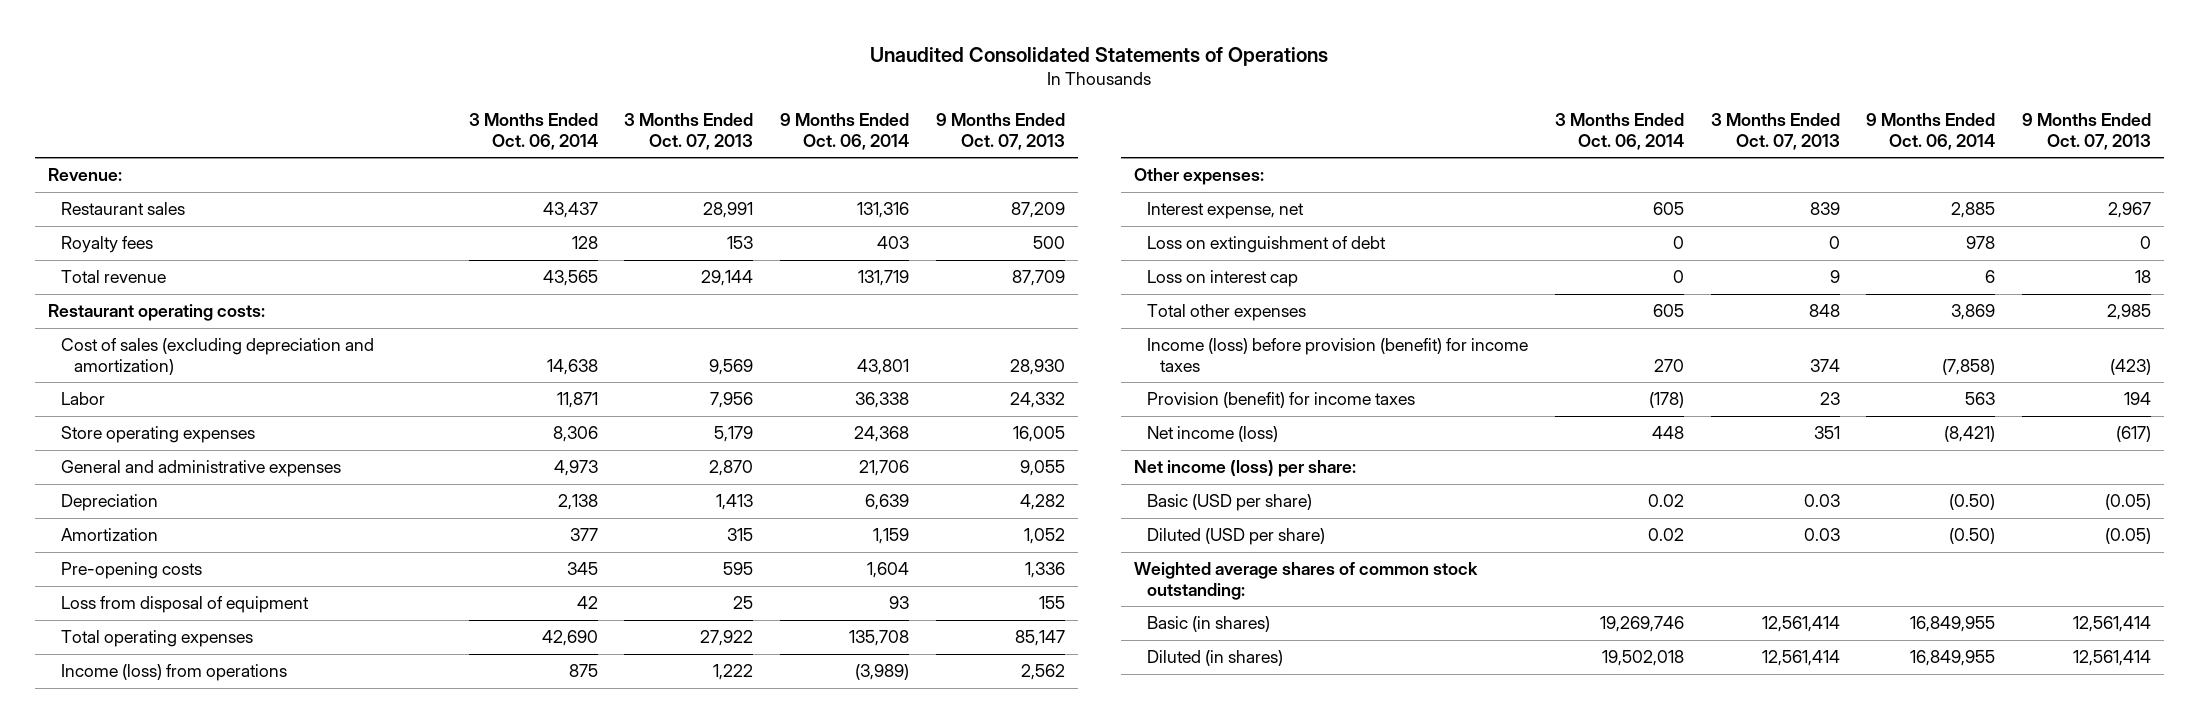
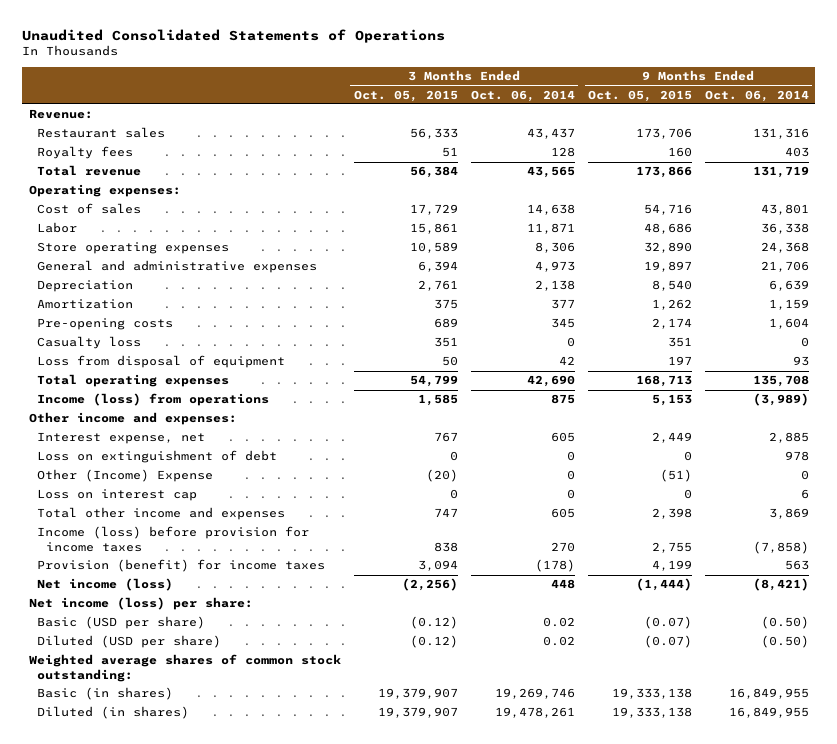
- | 3 Months Ended Oct. 06, 2014 | 3 Months Ended Oct. 07, 2013 | 9 Months Ended Oct. 06, 2014 | 9 Months Ended Oct. 07, 2013
+ | 3 Months Ended Oct. 05, 2015 | 3 Months Ended Oct. 06, 2014 | 9 Months Ended Oct. 05, 2015 | 9 Months Ended Oct. 06, 2014
- Restaurant operating costs:
- Cost of sales (excluding depreciation and amortization) | 14,638 | 9,569 | 43,801 | 28,930
+ Operating expenses:
+ Cost of sales | 17,729 | 14,638 | 54,716 | 43,801
+ Casualty loss | 351 | 0 | 351 | 0
- Other expenses:
+ Other income and expenses:
+ Other (Income) Expense | (20) | 0 | (51) | 0
- Total other expenses | 605 | 848 | 3,869 | 2,985
- Income (loss) before provision (benefit) for income taxes | 270 | 374 | (7,858) | (423)
+ Total other income and expenses | 747 | 605 | 2,398 | 3,869
+ Income (loss) before provision for income taxes | 838 | 270 | 2,755 | (7,858)
- Diluted (in shares) | 19,502,018 | 12,561,414 | 16,849,955 | 12,561,414
+ Diluted (in shares) | 19,379,907 | 19,478,261 | 19,333,138 | 16,849,955

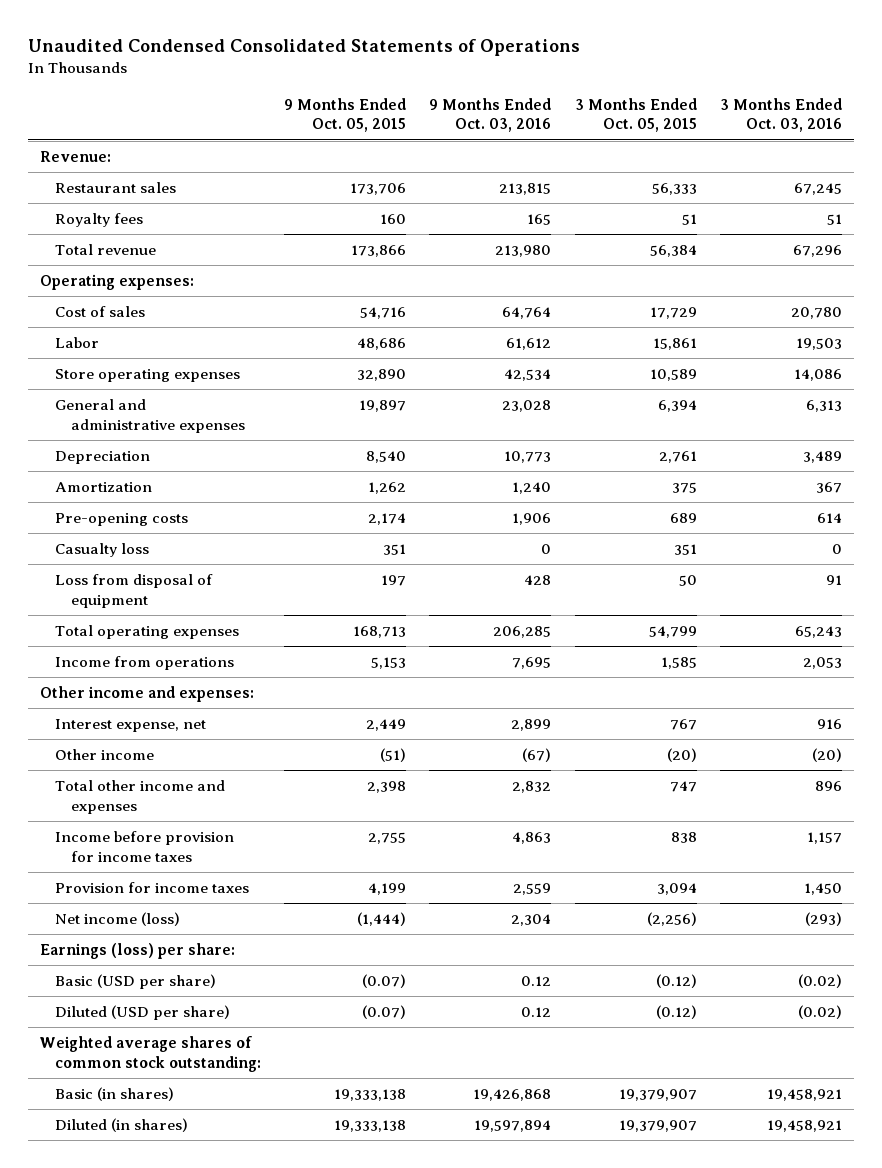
- Unaudited Consolidated Statements of Operations
+ Unaudited Condensed Consolidated Statements of Operations
- | 3 Months Ended Oct. 05, 2015 | 3 Months Ended Oct. 06, 2014 | 9 Months Ended Oct. 05, 2015 | 9 Months Ended Oct. 06, 2014
+ | 9 Months Ended Oct. 05, 2015 | 9 Months Ended Oct. 03, 2016 | 3 Months Ended Oct. 05, 2015 | 3 Months Ended Oct. 03, 2016
- Income (loss) from operations | 1,585 | 875 | 5,153 | (3,989)
+ Income from operations | 5,153 | 7,695 | 1,585 | 2,053
- Loss on extinguishment of debt | 0 | 0 | 0 | 978
- Other (Income) Expense | (20) | 0 | (51) | 0
- Loss on interest cap | 0 | 0 | 0 | 6
+ Other income | (51) | (67) | (20) | (20)
- Income (loss) before provision for income taxes | 838 | 270 | 2,755 | (7,858)
- Provision (benefit) for income taxes | 3,094 | (178) | 4,199 | 563
+ Income before provision for income taxes | 2,755 | 4,863 | 838 | 1,157
+ Provision for income taxes | 4,199 | 2,559 | 3,094 | 1,450
- Net income (loss) per share:
+ Earnings (loss) per share:

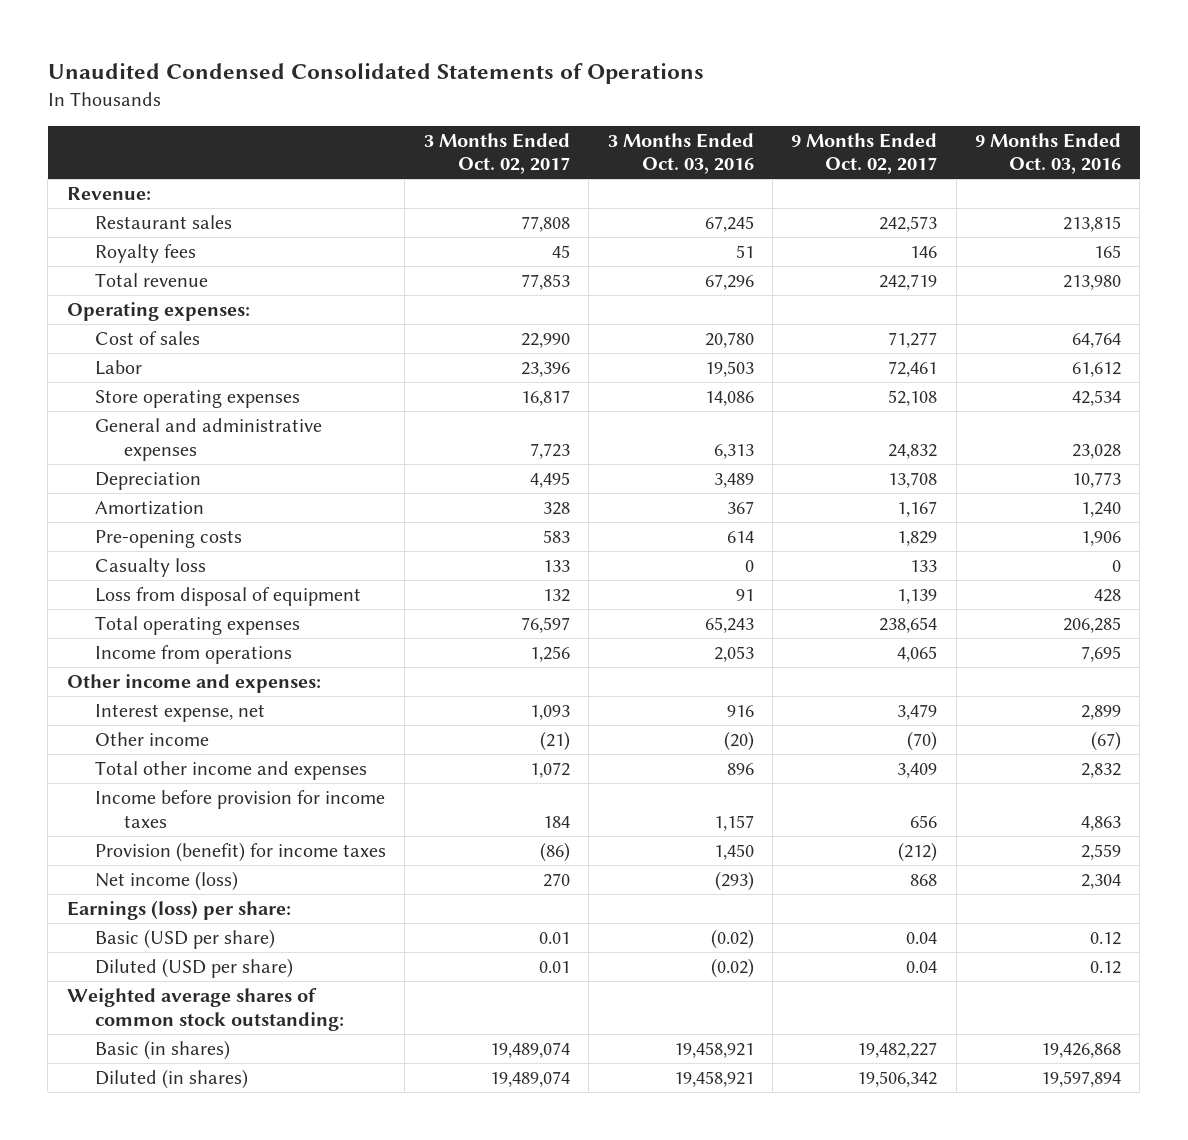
- | 9 Months Ended Oct. 05, 2015 | 9 Months Ended Oct. 03, 2016 | 3 Months Ended Oct. 05, 2015 | 3 Months Ended Oct. 03, 2016
+ | 3 Months Ended Oct. 02, 2017 | 3 Months Ended Oct. 03, 2016 | 9 Months Ended Oct. 02, 2017 | 9 Months Ended Oct. 03, 2016
- Provision for income taxes | 4,199 | 2,559 | 3,094 | 1,450
+ Provision (benefit) for income taxes | (86) | 1,450 | (212) | 2,559

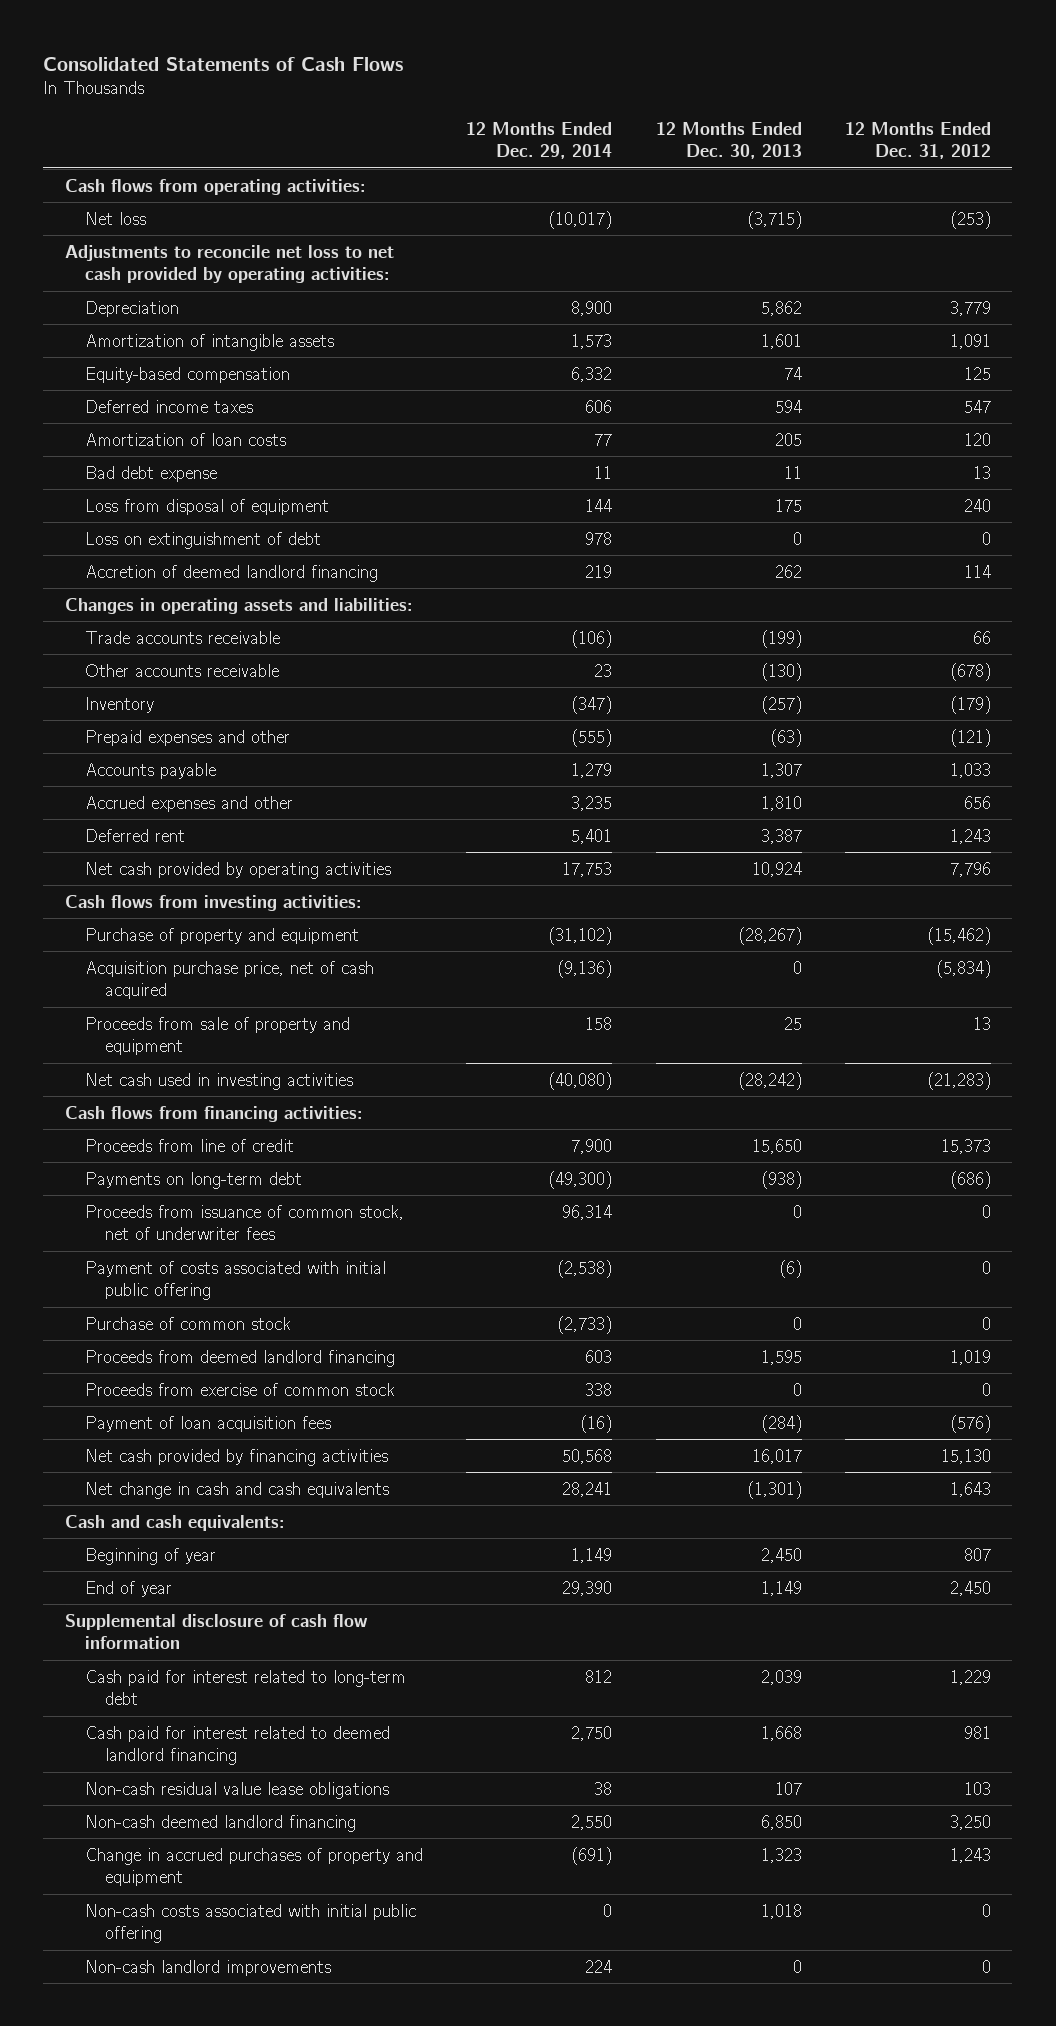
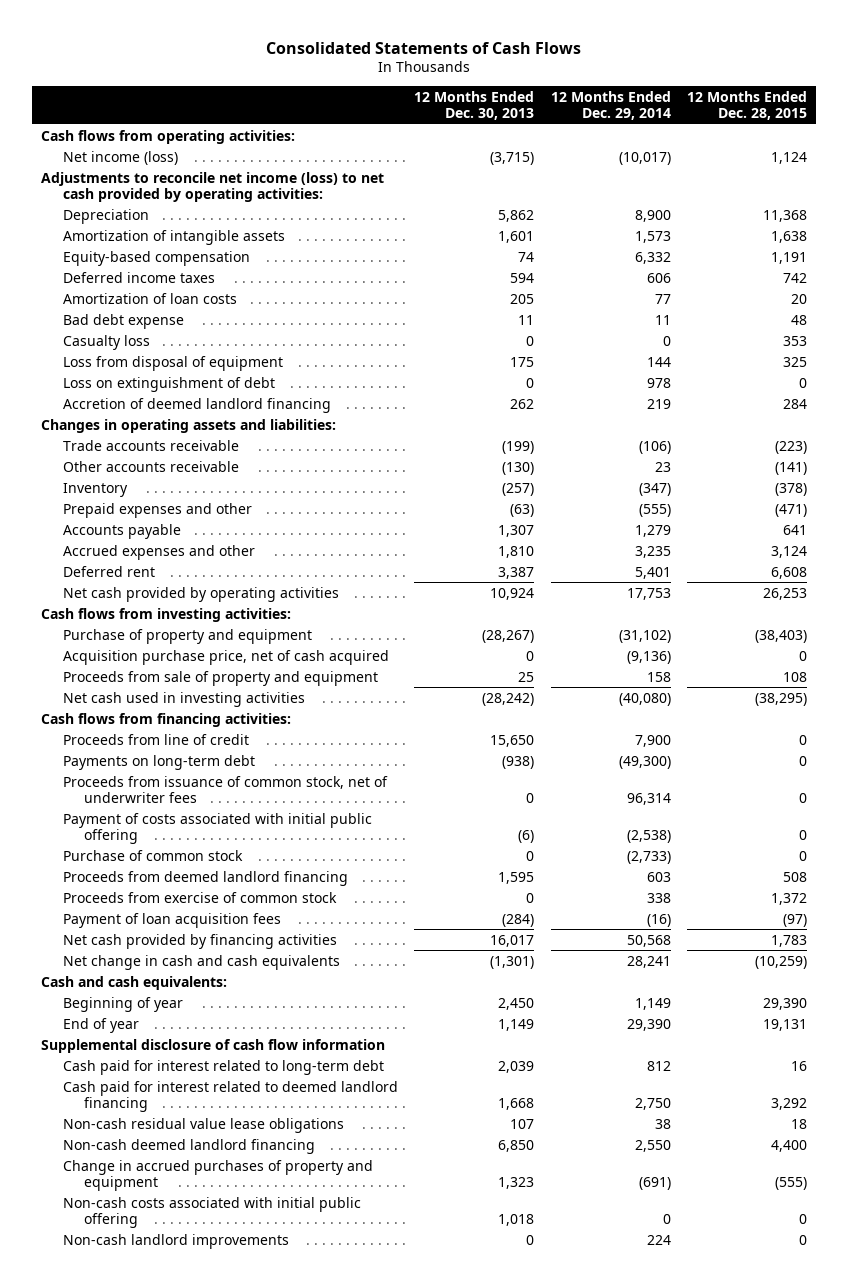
- | 12 Months Ended Dec. 29, 2014 | 12 Months Ended Dec. 30, 2013 | 12 Months Ended Dec. 31, 2012
+ | 12 Months Ended Dec. 30, 2013 | 12 Months Ended Dec. 29, 2014 | 12 Months Ended Dec. 28, 2015
- Net loss | (10,017) | (3,715) | (253)
- Adjustments to reconcile net loss to net cash provided by operating activities:
+ Net income (loss) | (3,715) | (10,017) | 1,124
+ Adjustments to reconcile net income (loss) to net cash provided by operating activities:
+ Casualty loss | 0 | 0 | 353

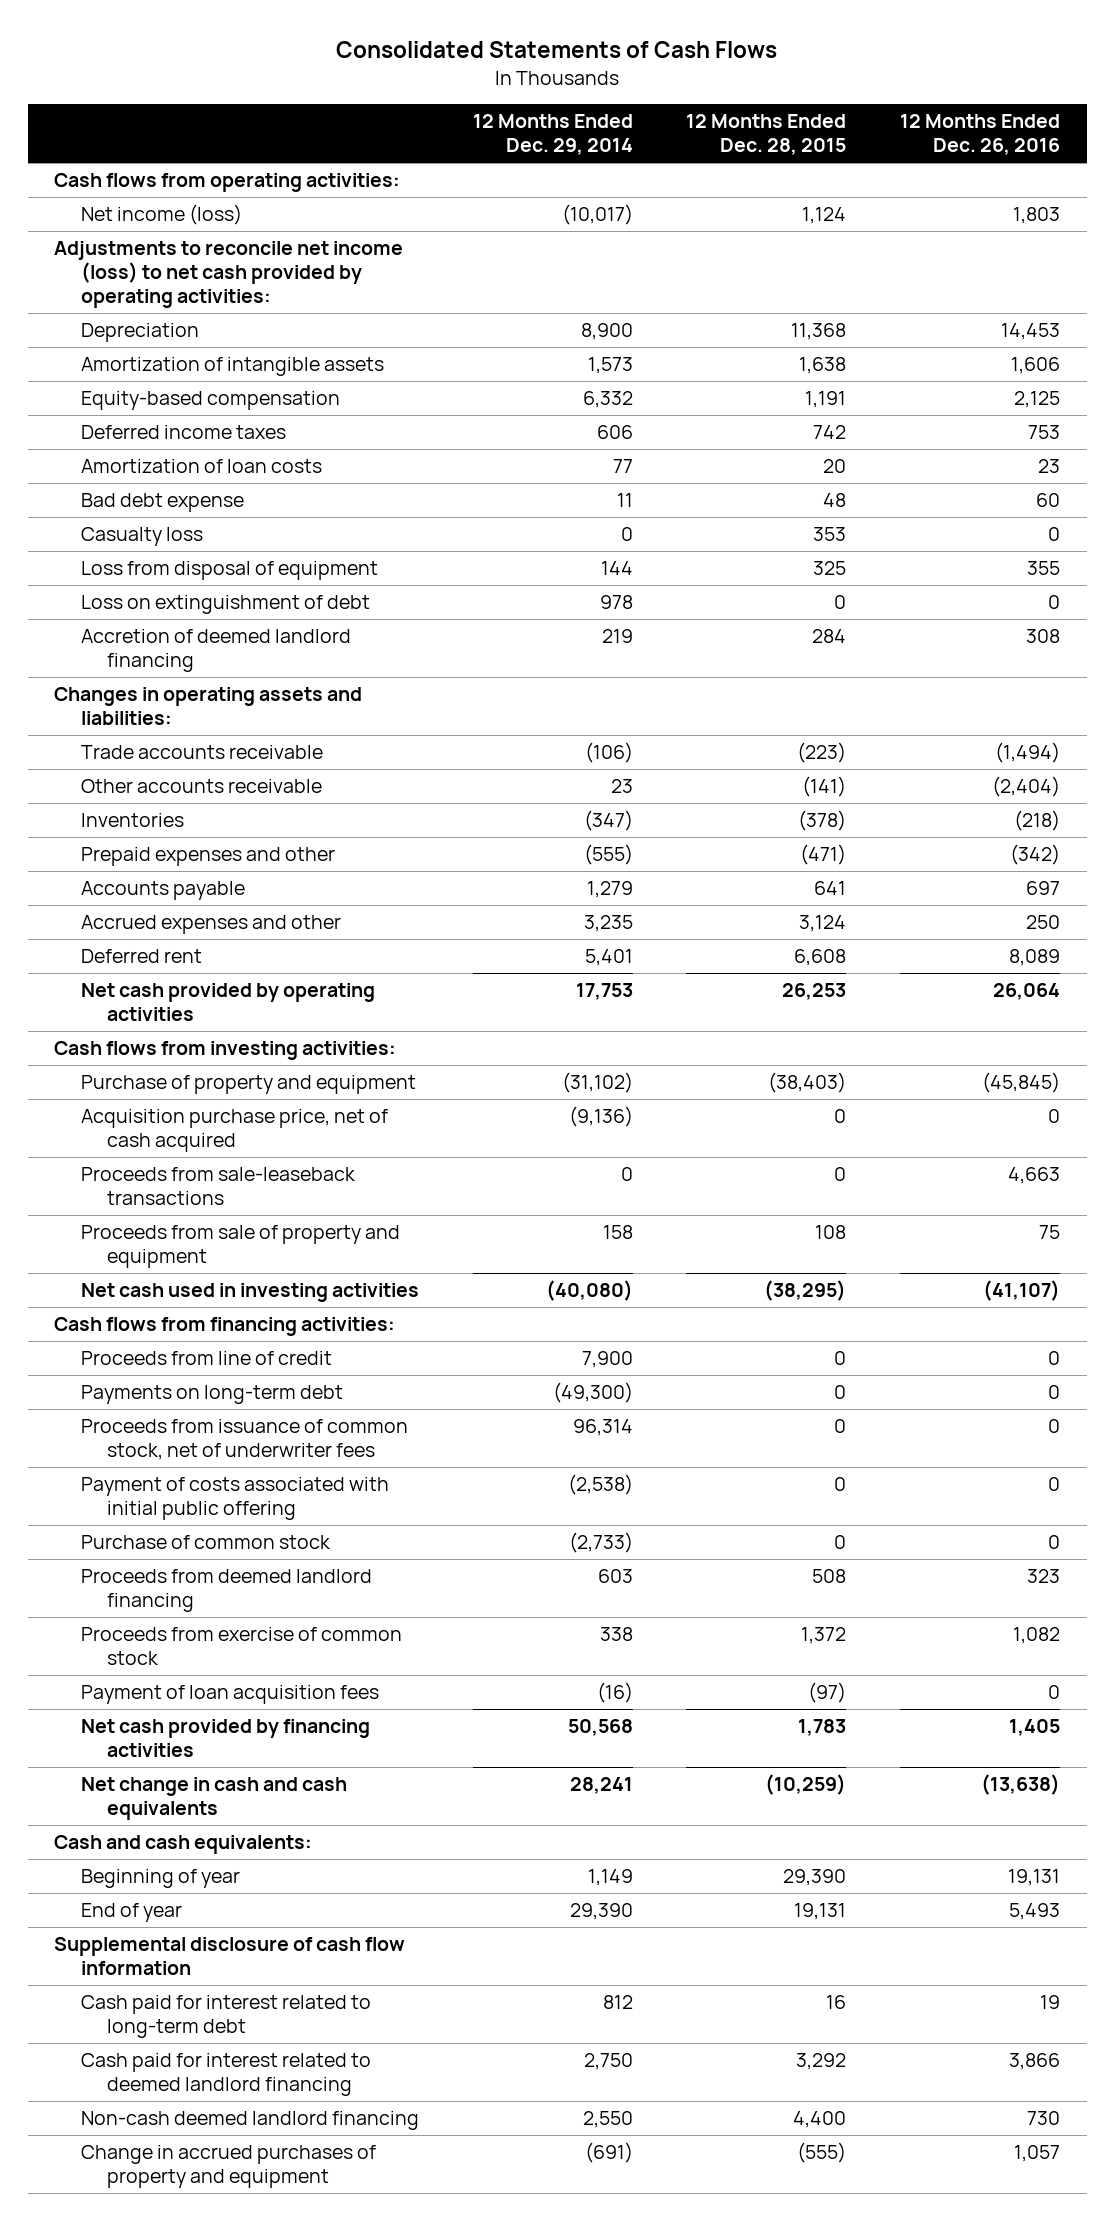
- | 12 Months Ended Dec. 30, 2013 | 12 Months Ended Dec. 29, 2014 | 12 Months Ended Dec. 28, 2015
+ | 12 Months Ended Dec. 29, 2014 | 12 Months Ended Dec. 28, 2015 | 12 Months Ended Dec. 26, 2016
- Inventory | (257) | (347) | (378)
+ Inventories | (347) | (378) | (218)
+ Proceeds from sale-leaseback transactions | 0 | 0 | 4,663
- Non-cash residual value lease obligations | 107 | 38 | 18
- Non-cash costs associated with initial public offering | 1,018 | 0 | 0
- Non-cash landlord improvements | 0 | 224 | 0

